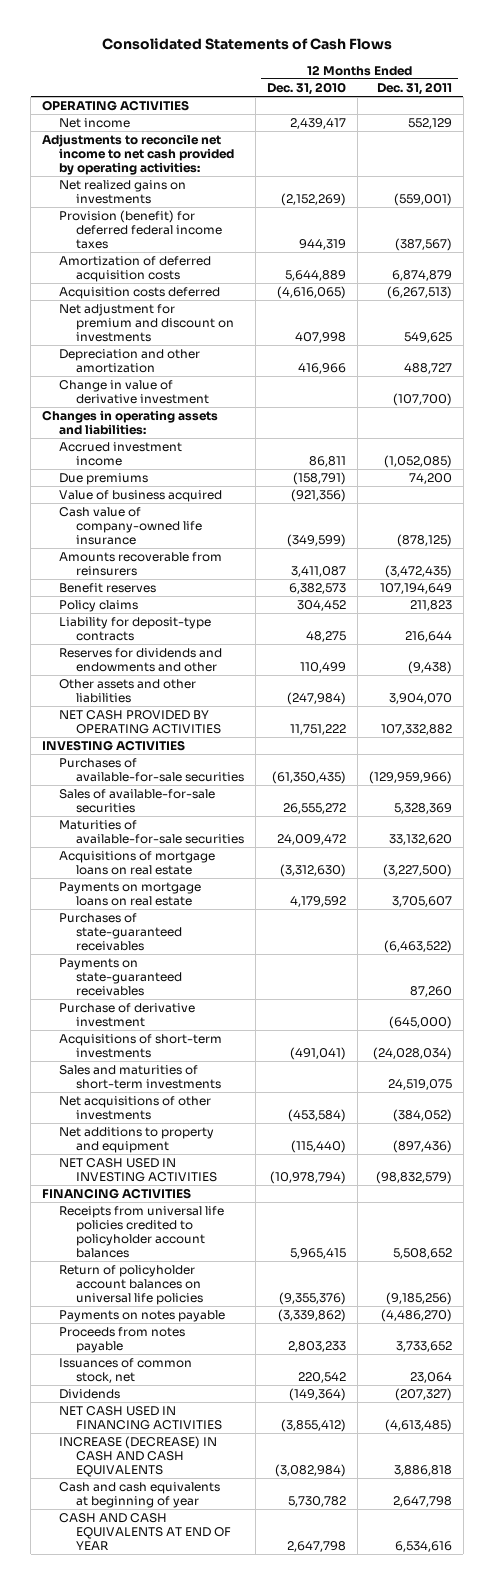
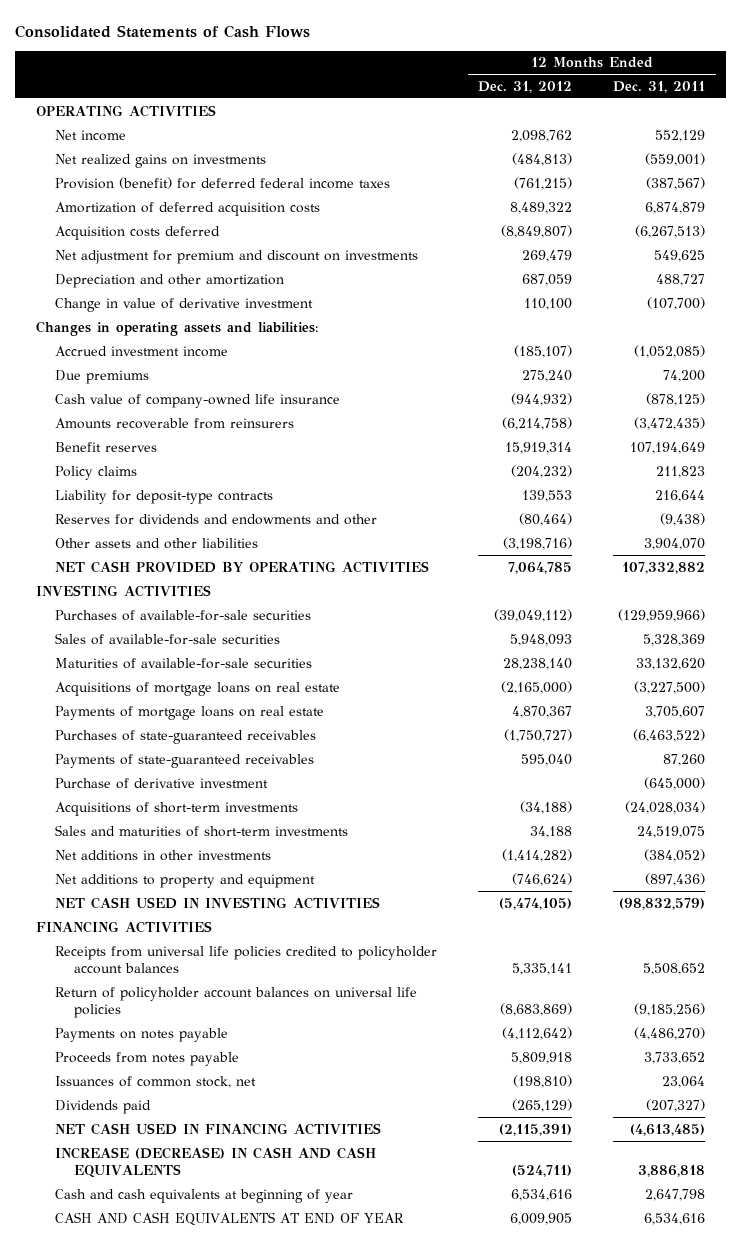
- | 12 Months Ended Dec. 31, 2010 | 12 Months Ended Dec. 31, 2011
+ | 12 Months Ended Dec. 31, 2012 | 12 Months Ended Dec. 31, 2011
- Adjustments to reconcile net income to net cash provided by operating activities:
- Value of business acquired | (921,356) |
- Payments on mortgage loans on real estate | 4,179,592 | 3,705,607
+ Payments of mortgage loans on real estate | 4,870,367 | 3,705,607
- Payments on state-guaranteed receivables | | 87,260
+ Payments of state-guaranteed receivables | 595,040 | 87,260
- Net acquisitions of other investments | (453,584) | (384,052)
+ Net additions in other investments | (1,414,282) | (384,052)
- Dividends | (149,364) | (207,327)
+ Dividends paid | (265,129) | (207,327)

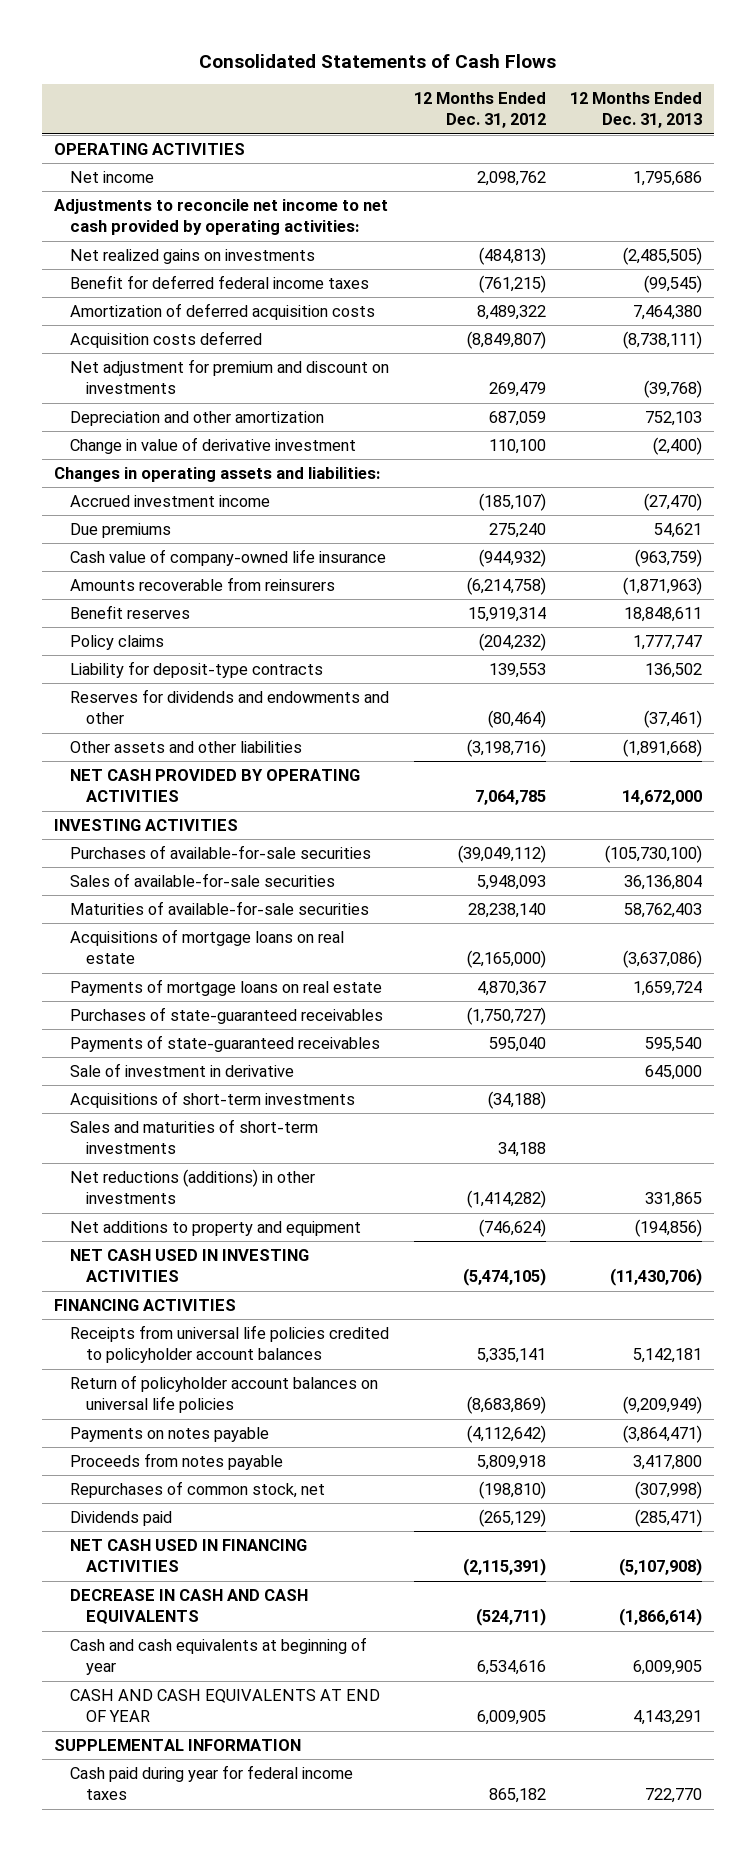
- | 12 Months Ended Dec. 31, 2012 | 12 Months Ended Dec. 31, 2011
+ | 12 Months Ended Dec. 31, 2012 | 12 Months Ended Dec. 31, 2013
+ Adjustments to reconcile net income to net cash provided by operating activities:
- Provision (benefit) for deferred federal income taxes | (761,215) | (387,567)
+ Benefit for deferred federal income taxes | (761,215) | (99,545)
- Purchase of derivative investment | | (645,000)
+ Sale of investment in derivative | | 645,000
- Net additions in other investments | (1,414,282) | (384,052)
+ Net reductions (additions) in other investments | (1,414,282) | 331,865
- Issuances of common stock, net | (198,810) | 23,064
+ Repurchases of common stock, net | (198,810) | (307,998)
- INCREASE (DECREASE) IN CASH AND CASH EQUIVALENTS | (524,711) | 3,886,818
+ DECREASE IN CASH AND CASH EQUIVALENTS | (524,711) | (1,866,614)
+ SUPPLEMENTAL INFORMATION
+ Cash paid during year for federal income taxes | 865,182 | 722,770

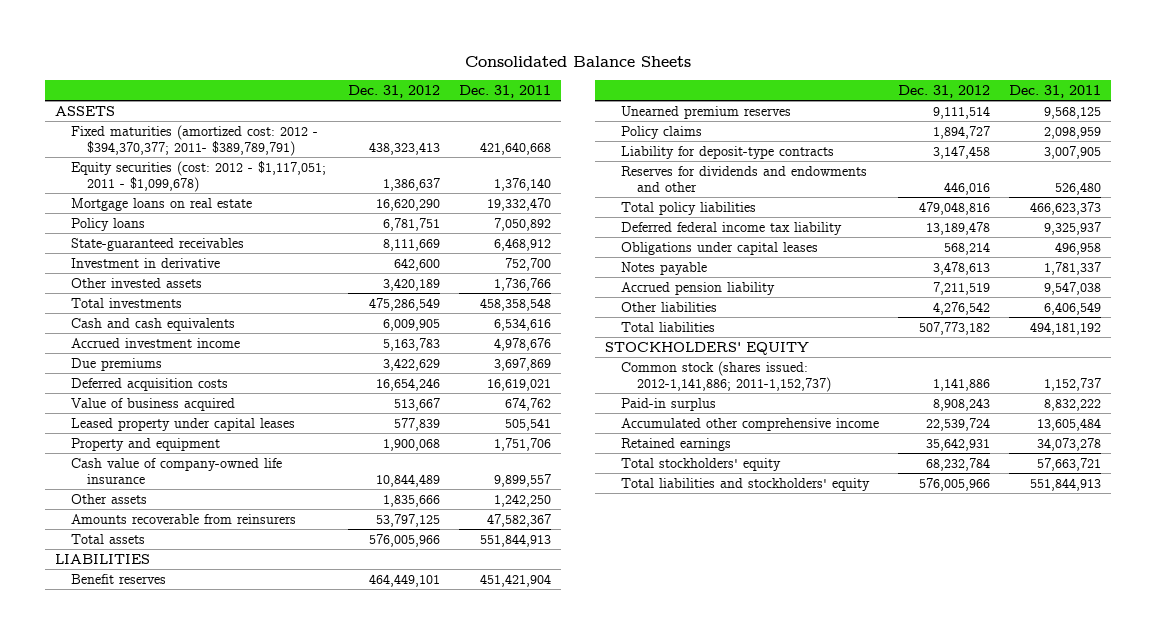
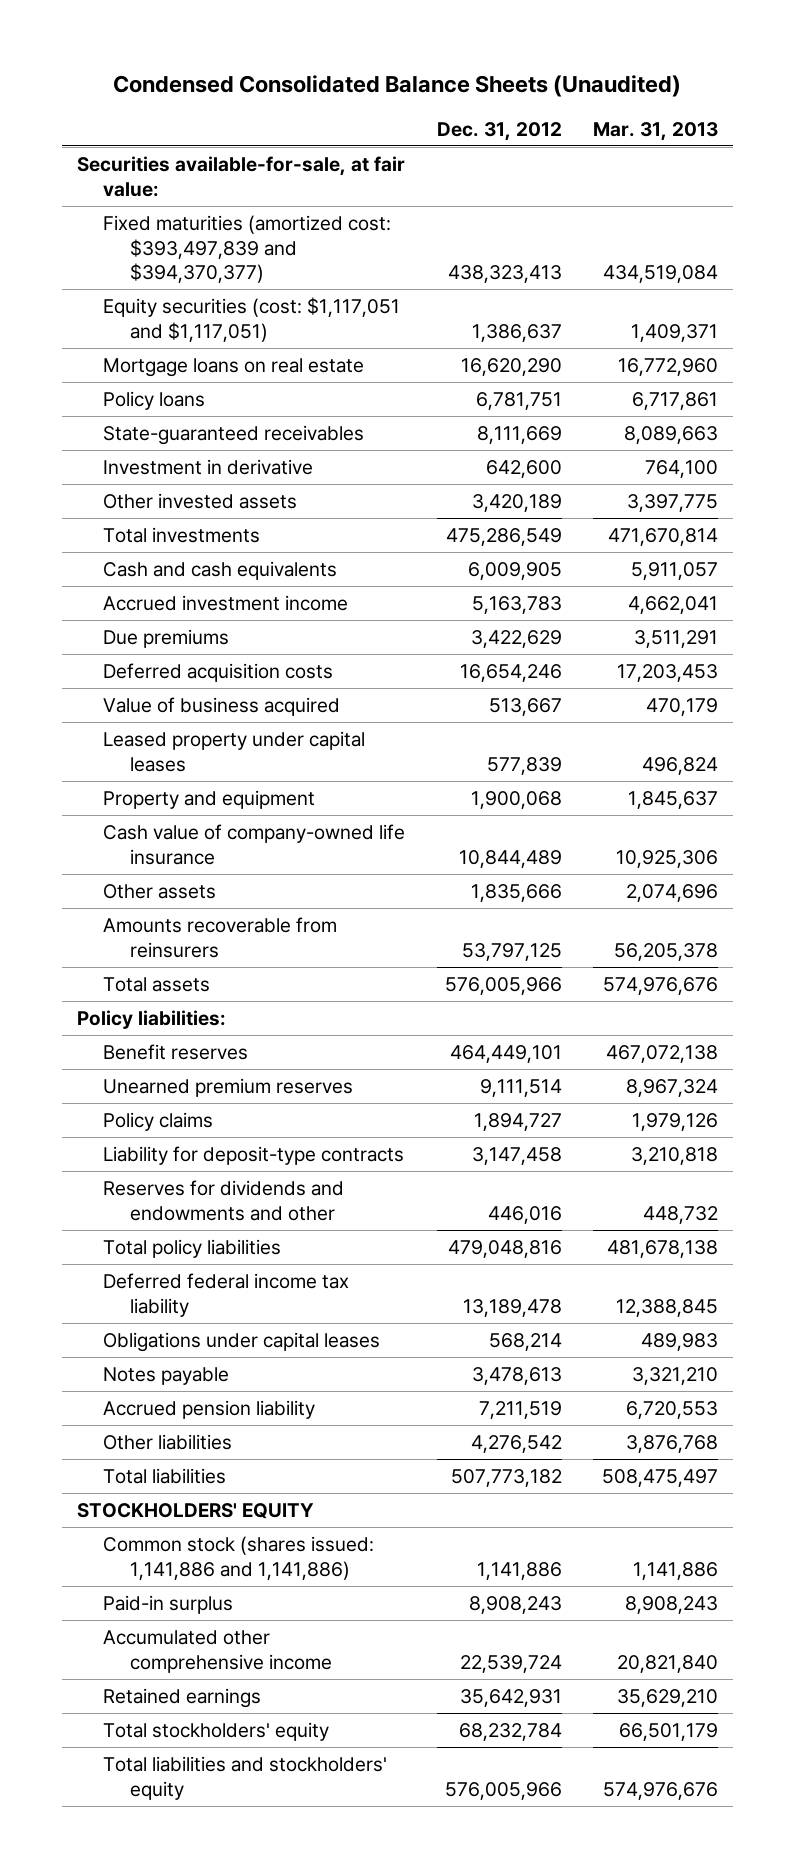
- Consolidated Balance Sheets
+ Condensed Consolidated Balance Sheets (Unaudited)
- | Dec. 31, 2012 | Dec. 31, 2011
+ | Dec. 31, 2012 | Mar. 31, 2013
- ASSETS
- Fixed maturities (amortized cost: 2012 - $394,370,377; 2011- $389,789,791) | 438,323,413 | 421,640,668
- Equity securities (cost: 2012 - $1,117,051; 2011 - $1,099,678) | 1,386,637 | 1,376,140
+ Securities available-for-sale, at fair value:
+ Fixed maturities (amortized cost: $393,497,839 and $394,370,377) | 438,323,413 | 434,519,084
+ Equity securities (cost: $1,117,051 and $1,117,051) | 1,386,637 | 1,409,371
- LIABILITIES
+ Policy liabilities:
- Common stock (shares issued: 2012-1,141,886; 2011-1,152,737) | 1,141,886 | 1,152,737
+ Common stock (shares issued: 1,141,886 and 1,141,886) | 1,141,886 | 1,141,886

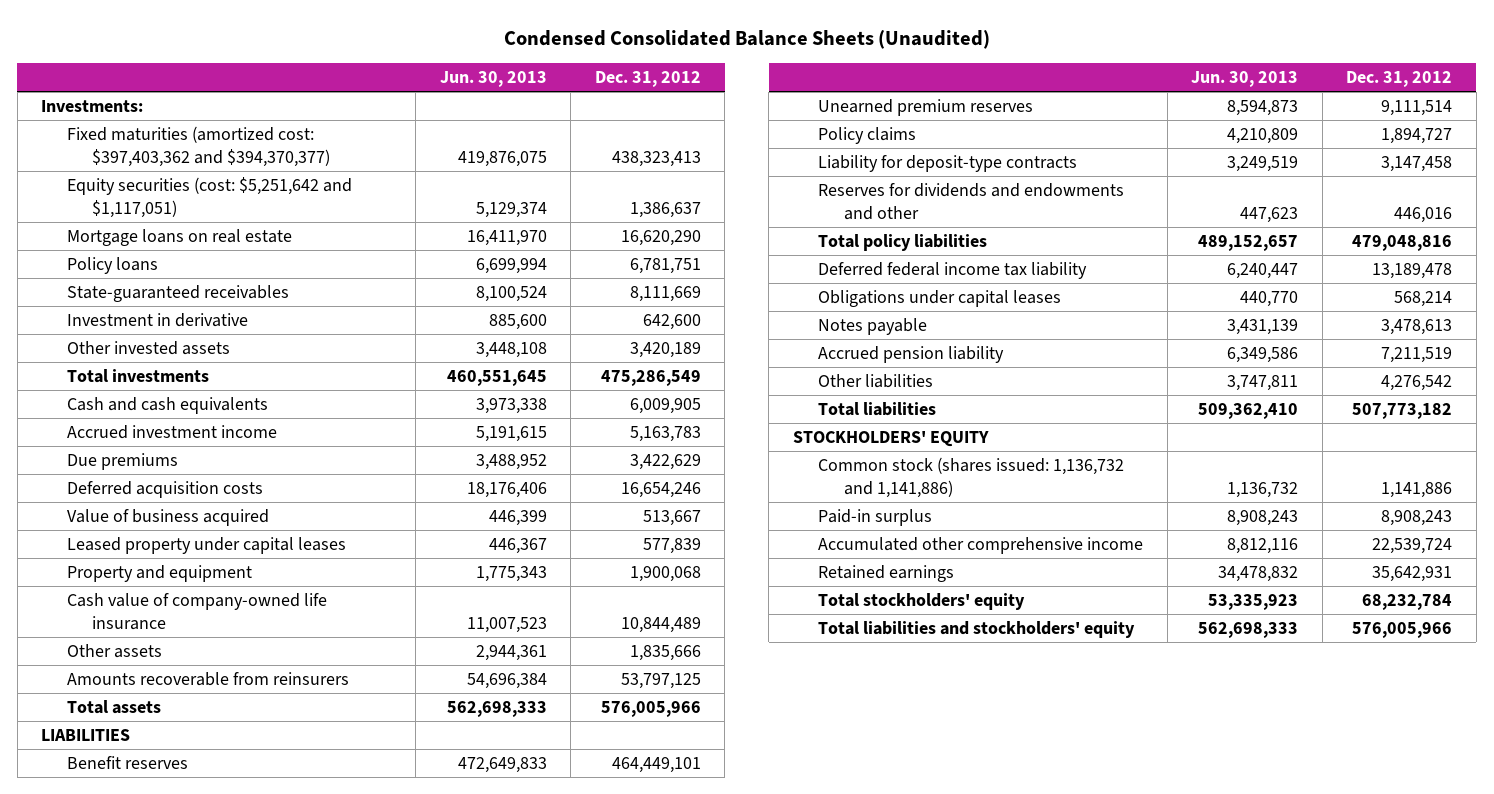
- | Dec. 31, 2012 | Mar. 31, 2013
+ | Jun. 30, 2013 | Dec. 31, 2012
- Securities available-for-sale, at fair value:
- Fixed maturities (amortized cost: $393,497,839 and $394,370,377) | 438,323,413 | 434,519,084
- Equity securities (cost: $1,117,051 and $1,117,051) | 1,386,637 | 1,409,371
+ Investments:
+ Fixed maturities (amortized cost: $397,403,362 and $394,370,377) | 419,876,075 | 438,323,413
+ Equity securities (cost: $5,251,642 and $1,117,051) | 5,129,374 | 1,386,637
- Policy liabilities:
+ LIABILITIES
- Common stock (shares issued: 1,141,886 and 1,141,886) | 1,141,886 | 1,141,886
+ Common stock (shares issued: 1,136,732 and 1,141,886) | 1,136,732 | 1,141,886

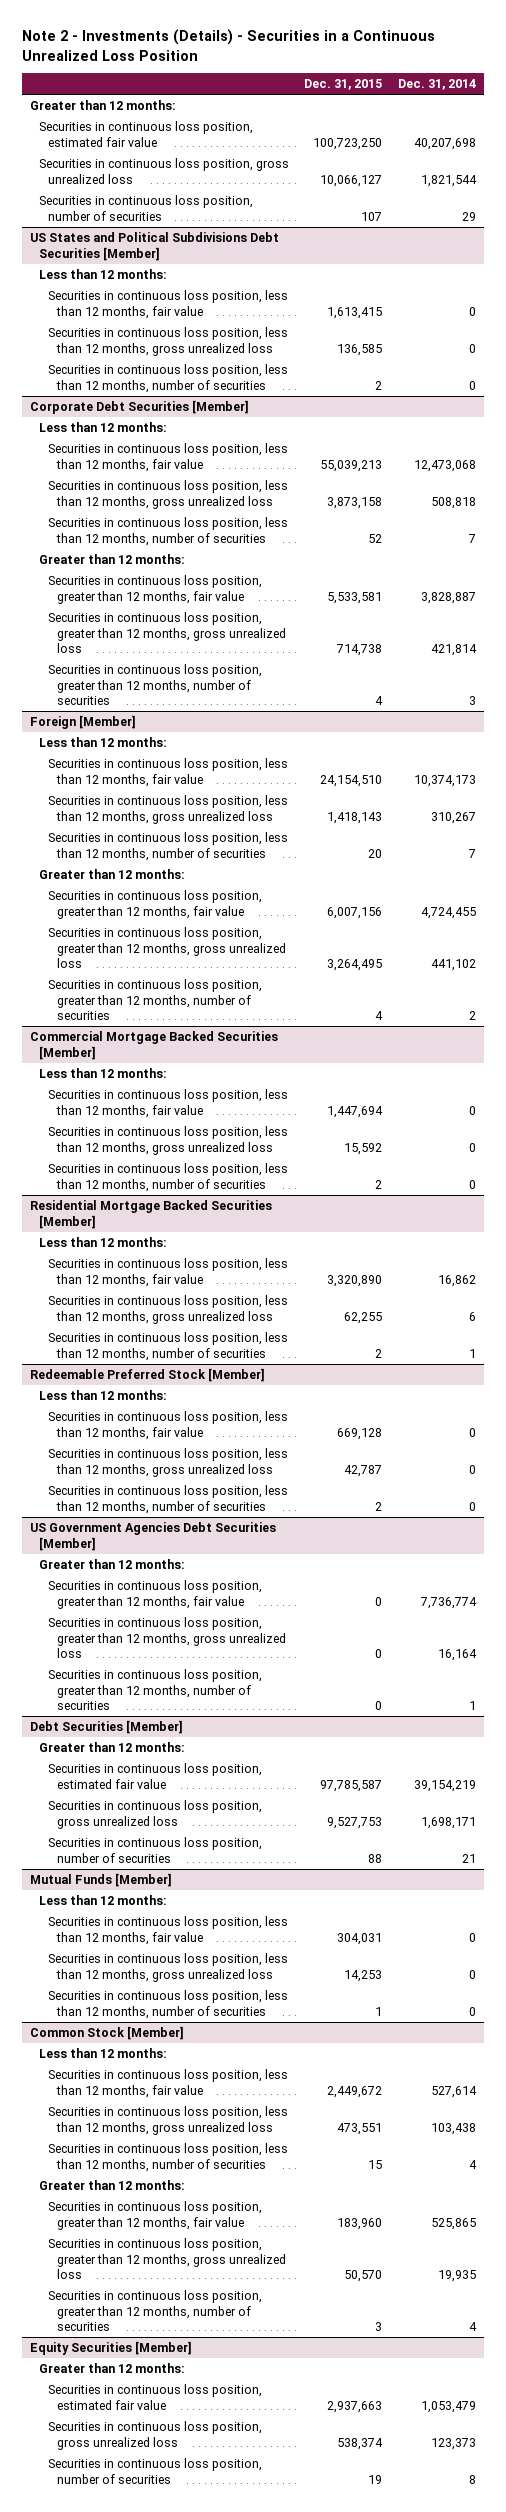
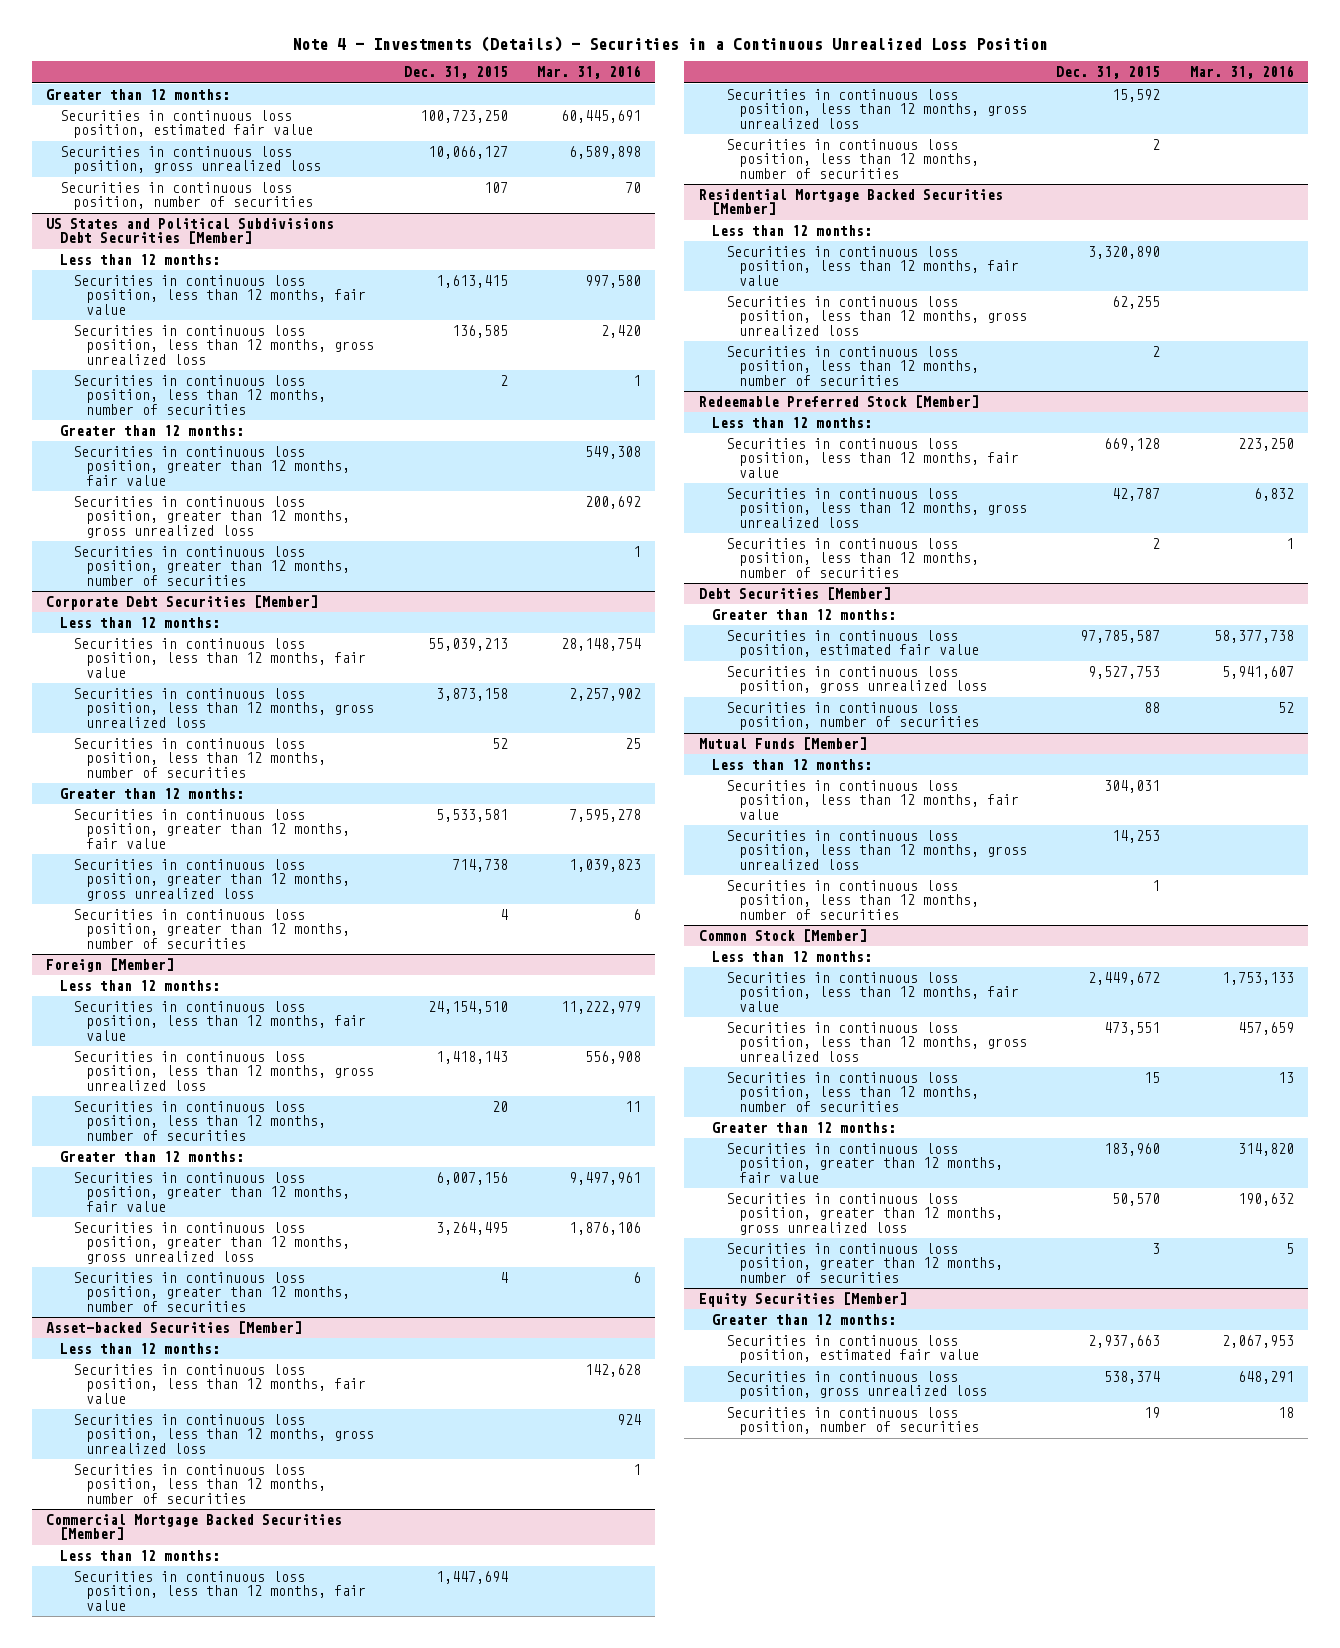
- Note 2 - Investments (Details) - Securities in a Continuous Unrealized Loss Position
+ Note 4 - Investments (Details) - Securities in a Continuous Unrealized Loss Position
- | Dec. 31, 2015 | Dec. 31, 2014
+ | Dec. 31, 2015 | Mar. 31, 2016
@ US States and Political Subdivisions Debt Securities [Member]
+ Greater than 12 months:
+ Securities in continuous loss position, greater than 12 months, fair value | | 549,308
+ Securities in continuous loss position, greater than 12 months, gross unrealized loss | | 200,692
+ Securities in continuous loss position, greater than 12 months, number of securities | | 1
+ Asset-backed Securities [Member]
+ Less than 12 months:
+ Securities in continuous loss position, less than 12 months, fair value | | 142,628
+ Securities in continuous loss position, less than 12 months, gross unrealized loss | | 924
+ Securities in continuous loss position, less than 12 months, number of securities | | 1
- US Government Agencies Debt Securities [Member]
- Greater than 12 months:
- Securities in continuous loss position, greater than 12 months, fair value | 0 | 7,736,774
- Securities in continuous loss position, greater than 12 months, gross unrealized loss | 0 | 16,164
- Securities in continuous loss position, greater than 12 months, number of securities | 0 | 1

